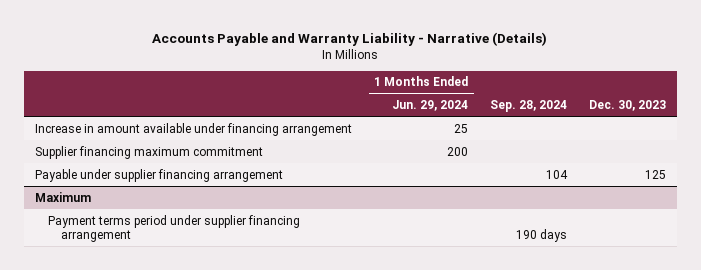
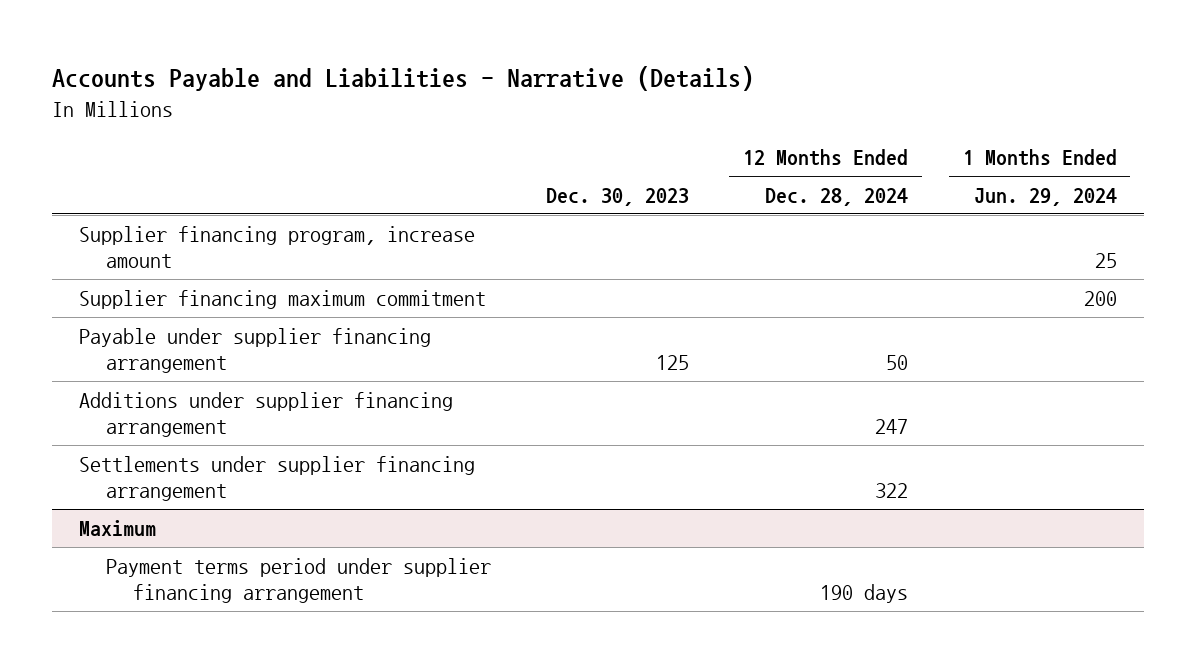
- Accounts Payable and Warranty Liability - Narrative (Details)
+ Accounts Payable and Liabilities - Narrative (Details)
- | 1 Months Ended Jun. 29, 2024 | Sep. 28, 2024 | Dec. 30, 2023
+ | Dec. 30, 2023 | 12 Months Ended Dec. 28, 2024 | 1 Months Ended Jun. 29, 2024
- Increase in amount available under financing arrangement | 25 | |
+ Supplier financing program, increase amount | | | 25
+ Additions under supplier financing arrangement | | 247 |
+ Settlements under supplier financing arrangement | | 322 |

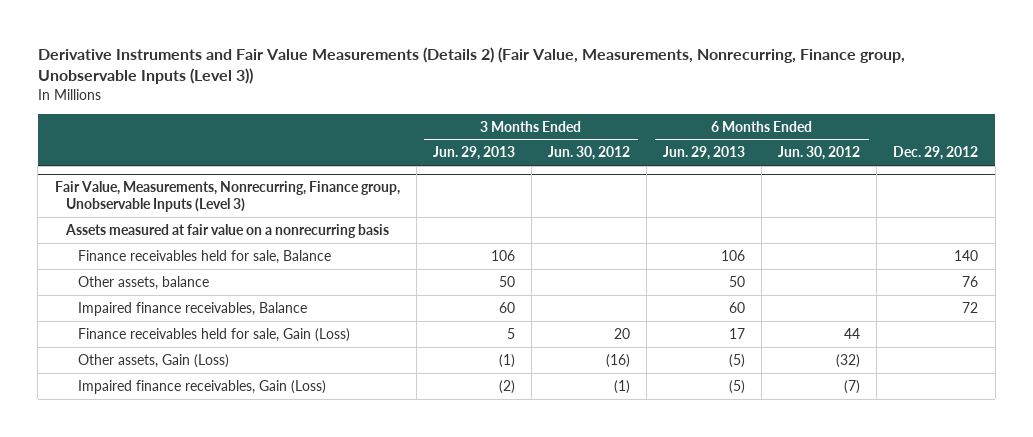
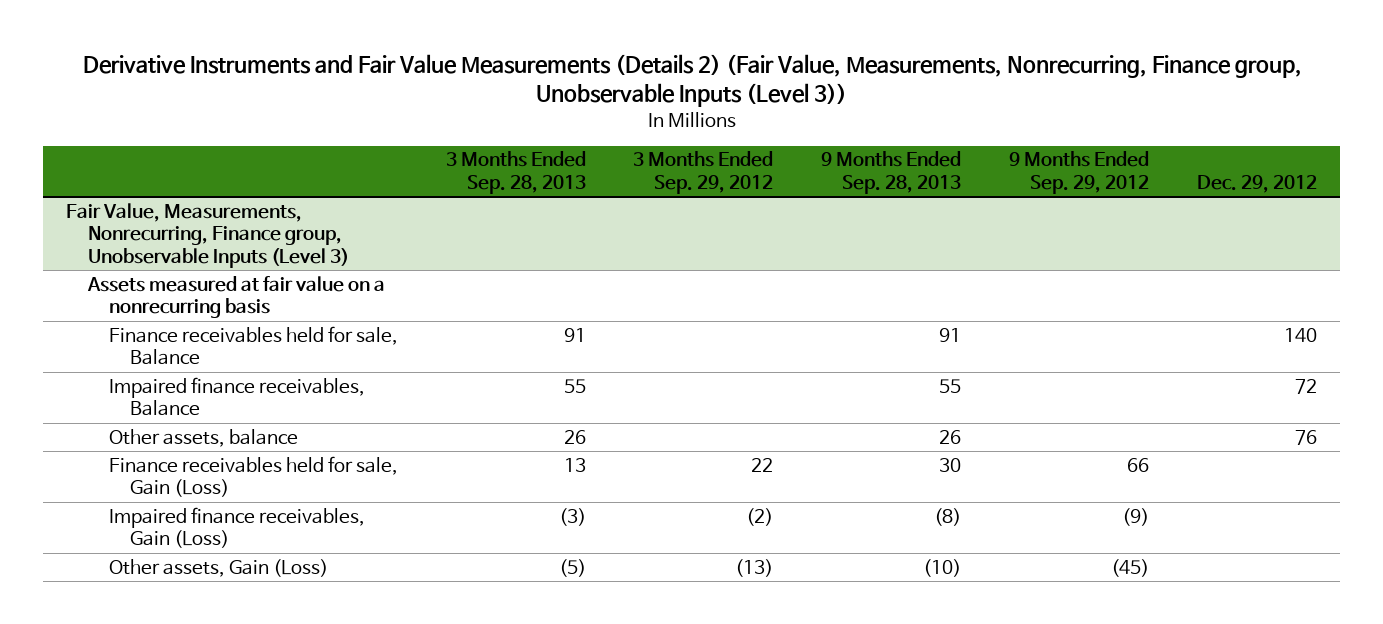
- | 3 Months Ended Jun. 29, 2013 | 3 Months Ended Jun. 30, 2012 | 6 Months Ended Jun. 29, 2013 | 6 Months Ended Jun. 30, 2012 | Dec. 29, 2012
+ | 3 Months Ended Sep. 28, 2013 | 3 Months Ended Sep. 29, 2012 | 9 Months Ended Sep. 28, 2013 | 9 Months Ended Sep. 29, 2012 | Dec. 29, 2012
@ Fair Value, Measurements, Nonrecurring, Finance group, Unobservable Inputs (Level 3)
moved down: Other assets, balance | 26 | | 26 | | 76
moved down: Other assets, Gain (Loss) | (5) | (13) | (10) | (45) |

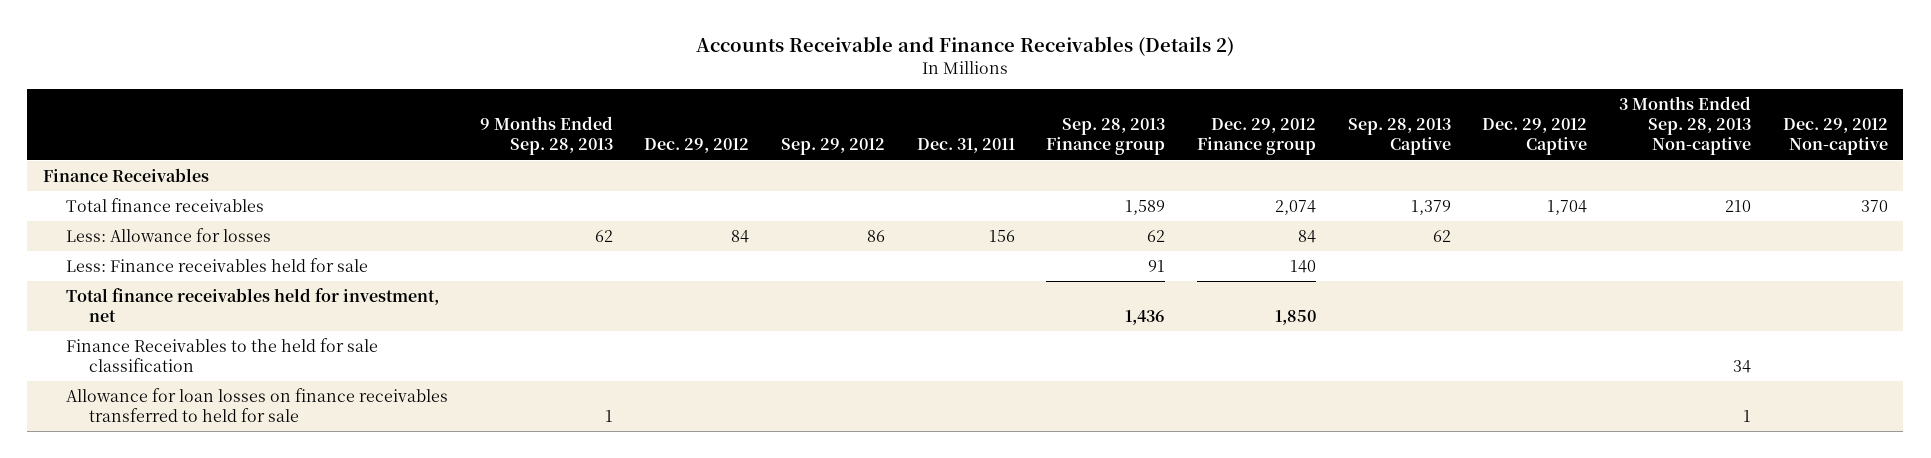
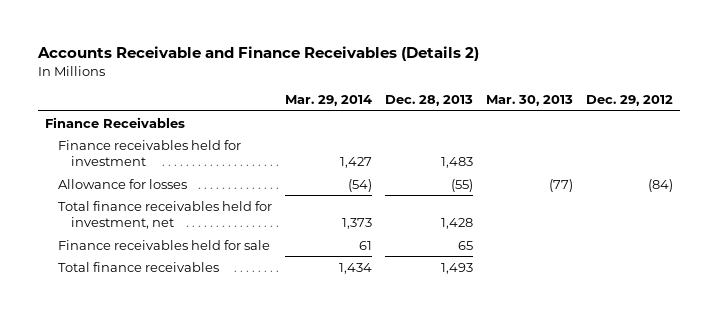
- | 9 Months Ended Sep. 28, 2013 | Dec. 29, 2012 | Sep. 29, 2012 | Dec. 31, 2011 | Sep. 28, 2013 Finance group | Dec. 29, 2012 Finance group | Sep. 28, 2013 Captive | Dec. 29, 2012 Captive | 3 Months Ended Sep. 28, 2013 Non-captive | Dec. 29, 2012 Non-captive
+ | Mar. 29, 2014 | Dec. 28, 2013 | Mar. 30, 2013 | Dec. 29, 2012
- Less: Allowance for losses | 62 | 84 | 86 | 156 | 62 | 84 | 62 | | |
- Less: Finance receivables held for sale | | | | | 91 | 140 | | | |
+ Finance receivables held for investment | 1,427 | 1,483 | |
+ Allowance for losses | (54) | (55) | (77) | (84)
- Finance Receivables to the held for sale classification | | | | | | | | | 34 |
- Allowance for loan losses on finance receivables transferred to held for sale | 1 | | | | | | | | 1 |
+ Finance receivables held for sale | 61 | 65 | |
moved down: Total finance receivables | 1,434 | 1,493 | |

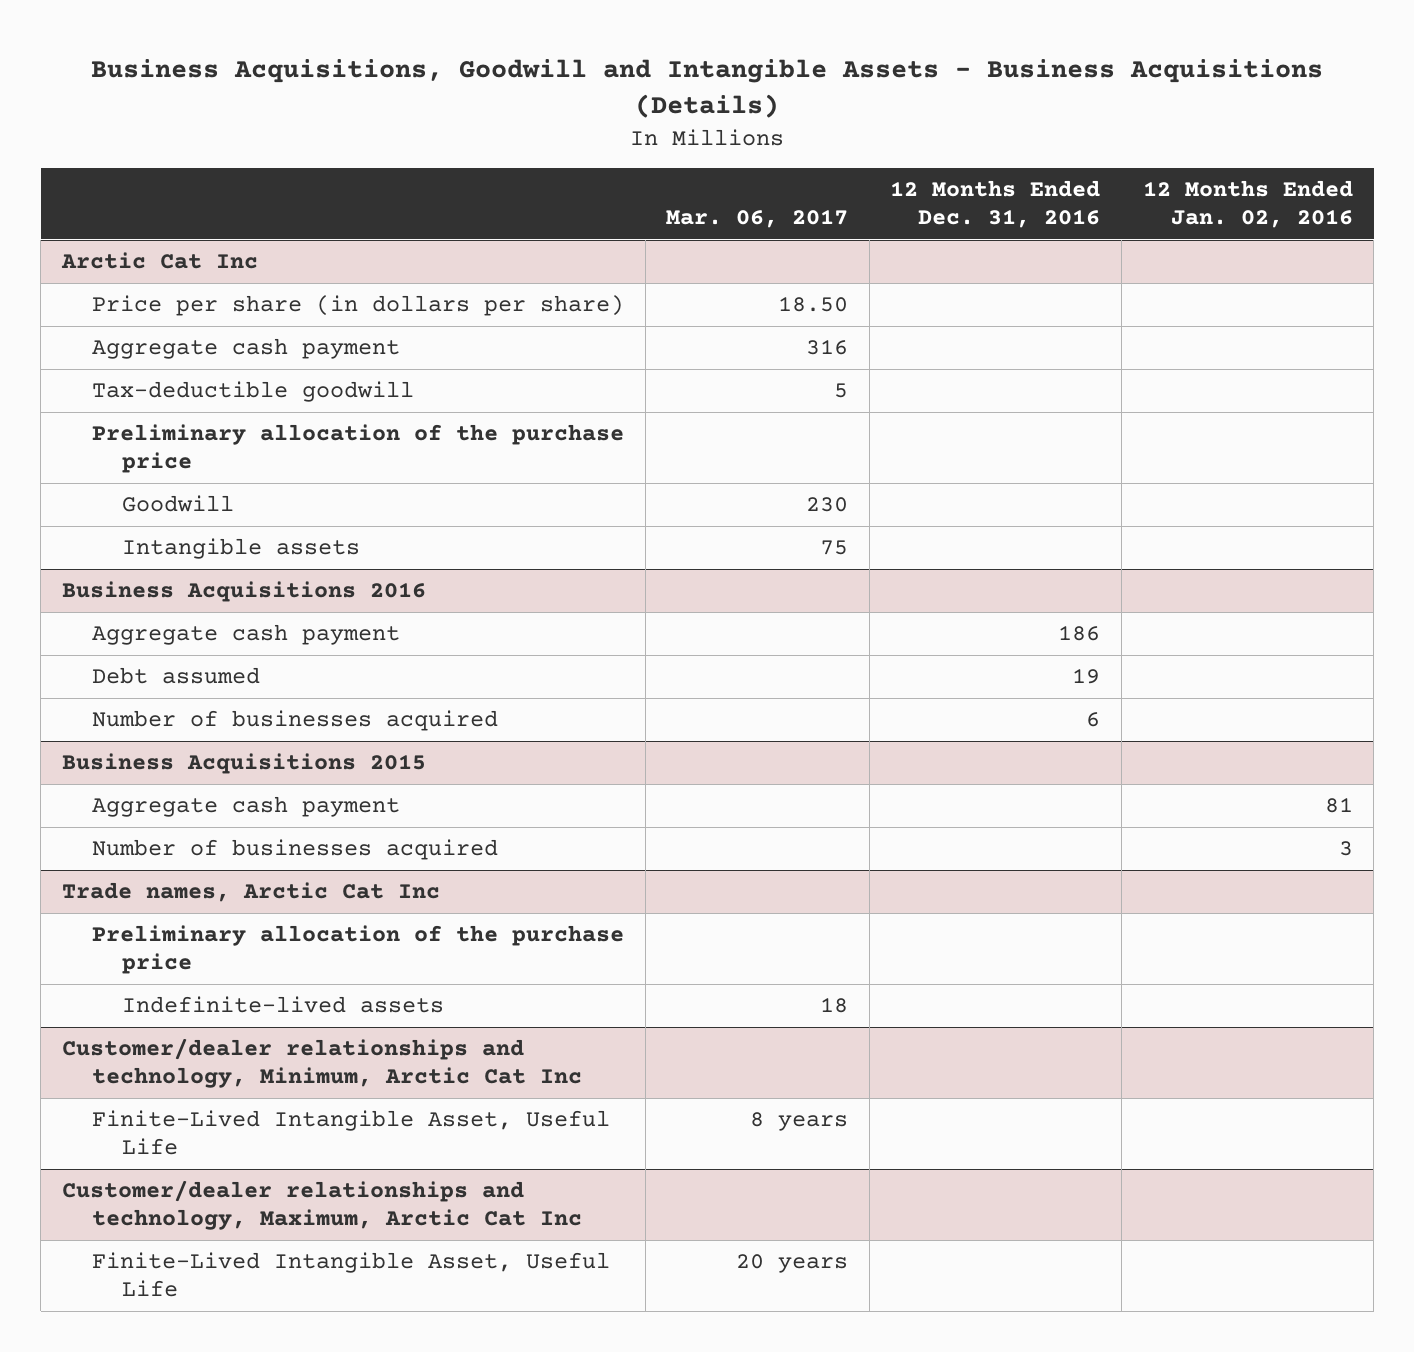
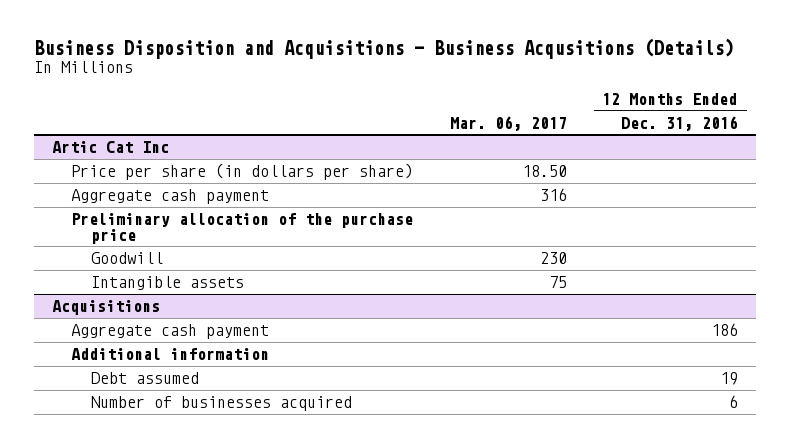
- Business Acquisitions, Goodwill and Intangible Assets - Business Acquisitions (Details)
+ Business Disposition and Acquisitions - Business Acqusitions (Details)
- | Mar. 06, 2017 | 12 Months Ended Dec. 31, 2016 | 12 Months Ended Jan. 02, 2016
+ | Mar. 06, 2017 | 12 Months Ended Dec. 31, 2016
- Arctic Cat Inc
+ Artic Cat Inc
- Tax-deductible goodwill | 5 | |
- Business Acquisitions 2016
+ Acquisitions
+ Additional information
- Business Acquisitions 2015
- Aggregate cash payment | | | 81
- Number of businesses acquired | | | 3
- Trade names, Arctic Cat Inc
- Preliminary allocation of the purchase price
- Indefinite-lived assets | 18 | |
- Customer/dealer relationships and technology, Minimum, Arctic Cat Inc
- Finite-Lived Intangible Asset, Useful Life | 8 years | |
- Customer/dealer relationships and technology, Maximum, Arctic Cat Inc
- Finite-Lived Intangible Asset, Useful Life | 20 years | |

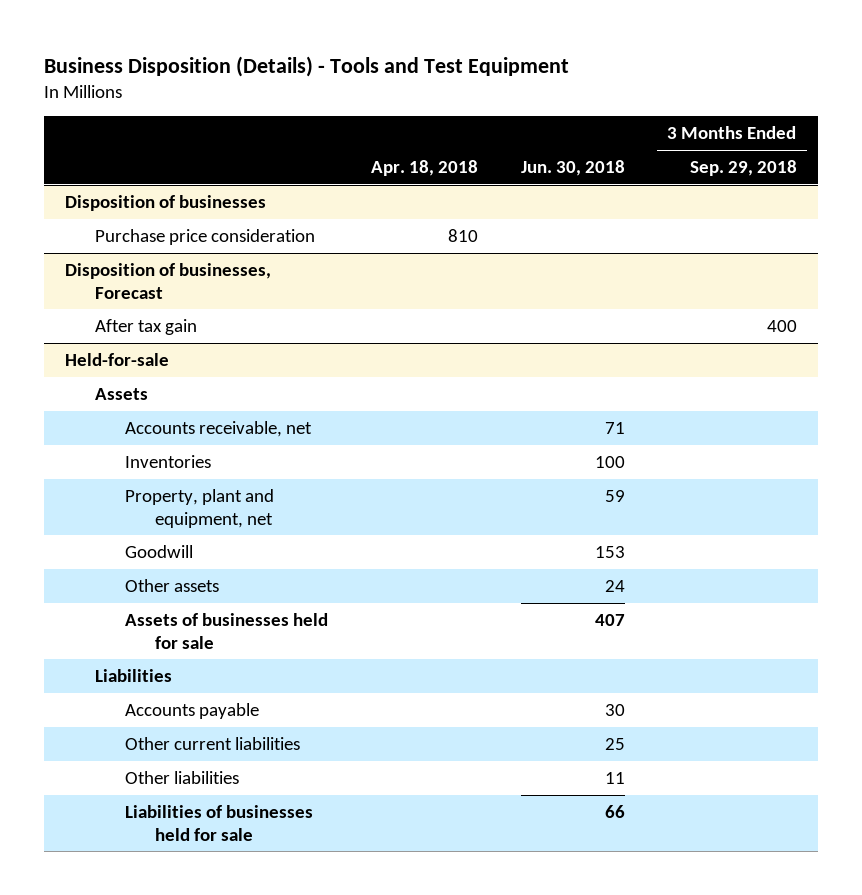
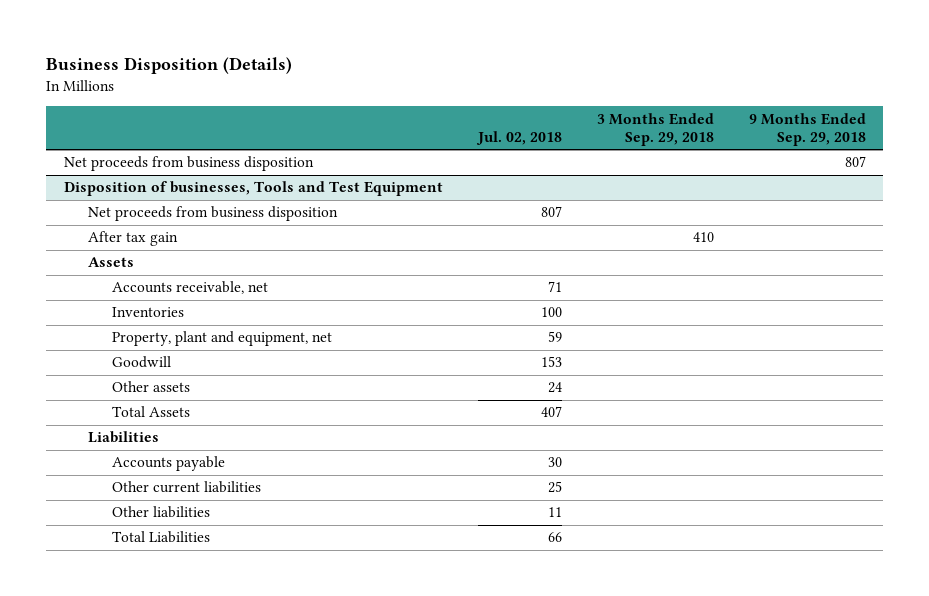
- Business Disposition (Details) - Tools and Test Equipment
+ Business Disposition (Details)
- | Apr. 18, 2018 | Jun. 30, 2018 | 3 Months Ended Sep. 29, 2018
+ | Jul. 02, 2018 | 3 Months Ended Sep. 29, 2018 | 9 Months Ended Sep. 29, 2018
- Disposition of businesses
- Purchase price consideration | 810 | |
- Disposition of businesses, Forecast
- After tax gain | | | 400
- Held-for-sale
- Assets
- Accounts receivable, net | | 71 |
- Inventories | | 100 |
- Property, plant and equipment, net | | 59 |
- Goodwill | | 153 |
- Other assets | | 24 |
- Assets of businesses held for sale | | 407 |
- Liabilities
- Accounts payable | | 30 |
- Other current liabilities | | 25 |
- Other liabilities | | 11 |
- Liabilities of businesses held for sale | | 66 |
+ Net proceeds from business disposition | | | 807
+ Disposition of businesses, Tools and Test Equipment
+ Net proceeds from business disposition | 807 | |
+ After tax gain | | 410 |
+ Assets
+ Accounts receivable, net | 71 | |
+ Inventories | 100 | |
+ Property, plant and equipment, net | 59 | |
+ Goodwill | 153 | |
+ Other assets | 24 | |
+ Total Assets | 407 | |
+ Liabilities
+ Accounts payable | 30 | |
+ Other current liabilities | 25 | |
+ Other liabilities | 11 | |
+ Total Liabilities | 66 | |

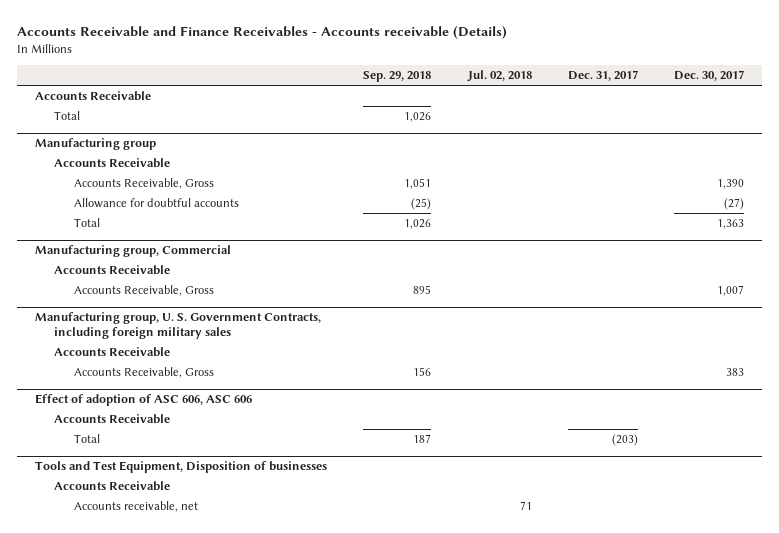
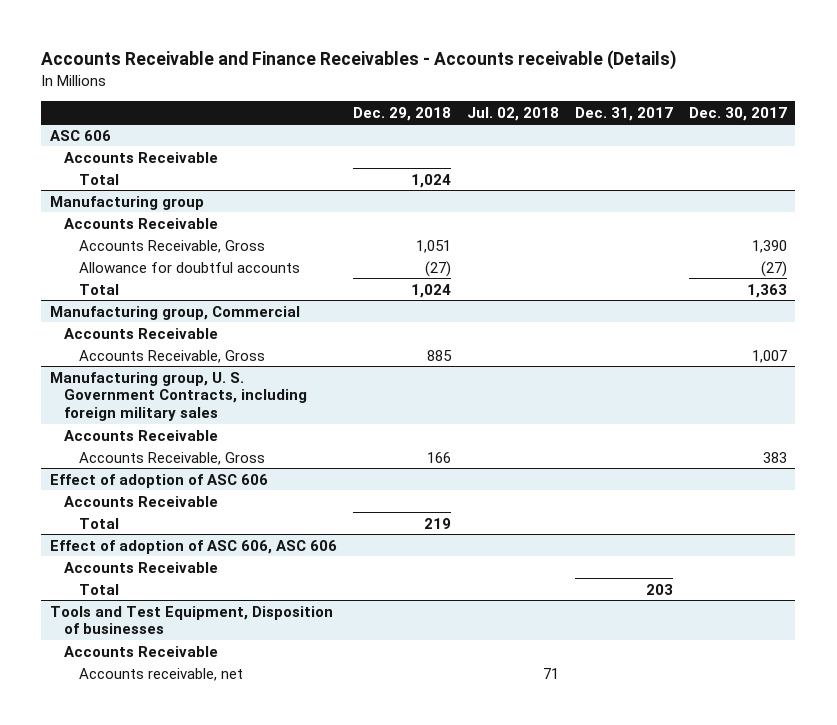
- | Sep. 29, 2018 | Jul. 02, 2018 | Dec. 31, 2017 | Dec. 30, 2017
+ | Dec. 29, 2018 | Jul. 02, 2018 | Dec. 31, 2017 | Dec. 30, 2017
- Accounts Receivable
- Total | 1,026 | | |
+ ASC 606
+ Accounts Receivable
+ Total | 1,024 | | |
+ Effect of adoption of ASC 606
+ Accounts Receivable
+ Total | 219 | | |
@ Effect of adoption of ASC 606, ASC 606
- Total | 187 | | (203) |
+ Total | | | 203 |

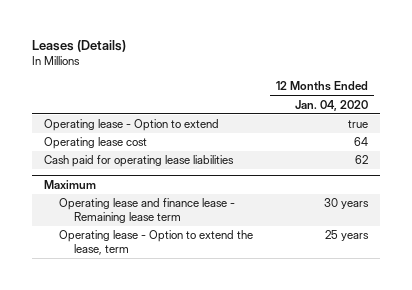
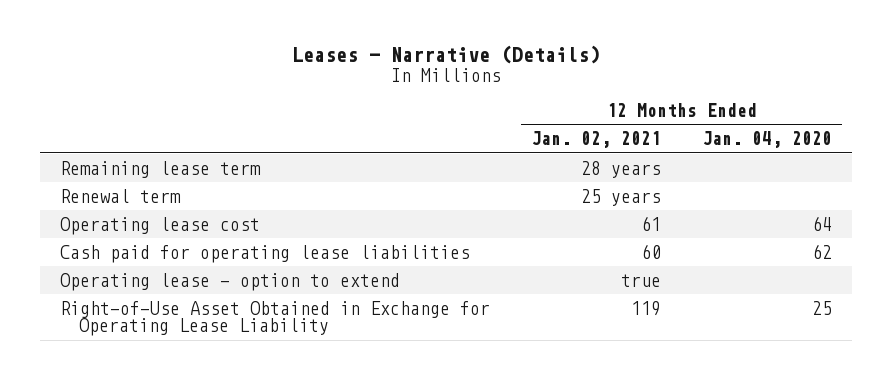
- Leases (Details)
+ Leases - Narrative (Details)
- | 12 Months Ended Jan. 04, 2020
+ | 12 Months Ended Jan. 02, 2021 | 12 Months Ended Jan. 04, 2020
- Operating lease - Option to extend | true
+ Remaining lease term | 28 years |
+ Renewal term | 25 years |
- Maximum
- Operating lease and finance lease - Remaining lease term | 30 years
- Operating lease - Option to extend the lease, term | 25 years
+ Operating lease - option to extend | true |
+ Right-of-Use Asset Obtained in Exchange for Operating Lease Liability | 119 | 25

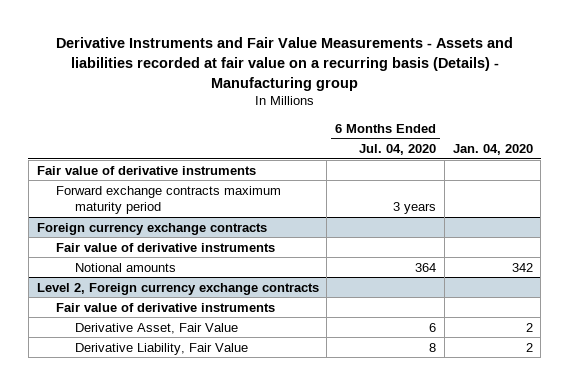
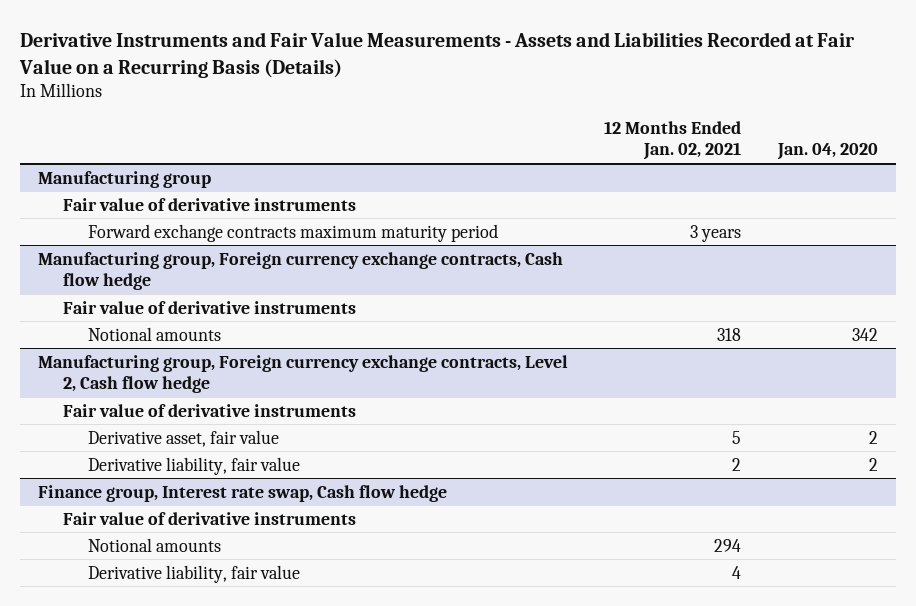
- Derivative Instruments and Fair Value Measurements - Assets and liabilities recorded at fair value on a recurring basis (Details) - Manufacturing group
+ Derivative Instruments and Fair Value Measurements - Assets and Liabilities Recorded at Fair Value on a Recurring Basis (Details)
- | 6 Months Ended Jul. 04, 2020 | Jan. 04, 2020
+ | 12 Months Ended Jan. 02, 2021 | Jan. 04, 2020
- Fair value of derivative instruments
- Forward exchange contracts maximum maturity period | 3 years |
- Foreign currency exchange contracts
+ Manufacturing group
+ Fair value of derivative instruments
+ Forward exchange contracts maximum maturity period | 3 years |
+ Manufacturing group, Foreign currency exchange contracts, Cash flow hedge
- Level 2, Foreign currency exchange contracts
+ Manufacturing group, Foreign currency exchange contracts, Level 2, Cash flow hedge
- Derivative Asset, Fair Value | 6 | 2
- Derivative Liability, Fair Value | 8 | 2
+ Derivative asset, fair value | 5 | 2
+ Derivative liability, fair value | 2 | 2
+ Finance group, Interest rate swap, Cash flow hedge
+ Fair value of derivative instruments
+ Notional amounts | 294 |
+ Derivative liability, fair value | 4 |

